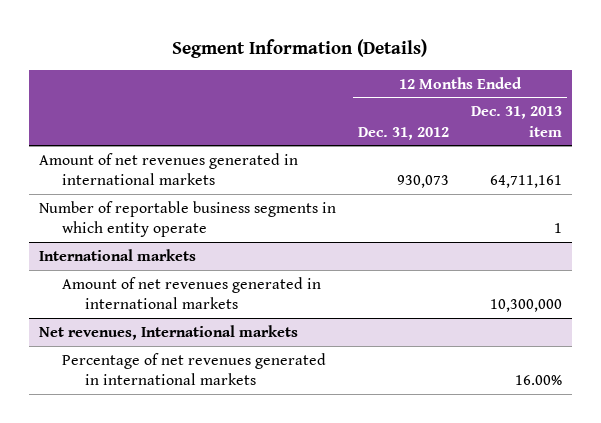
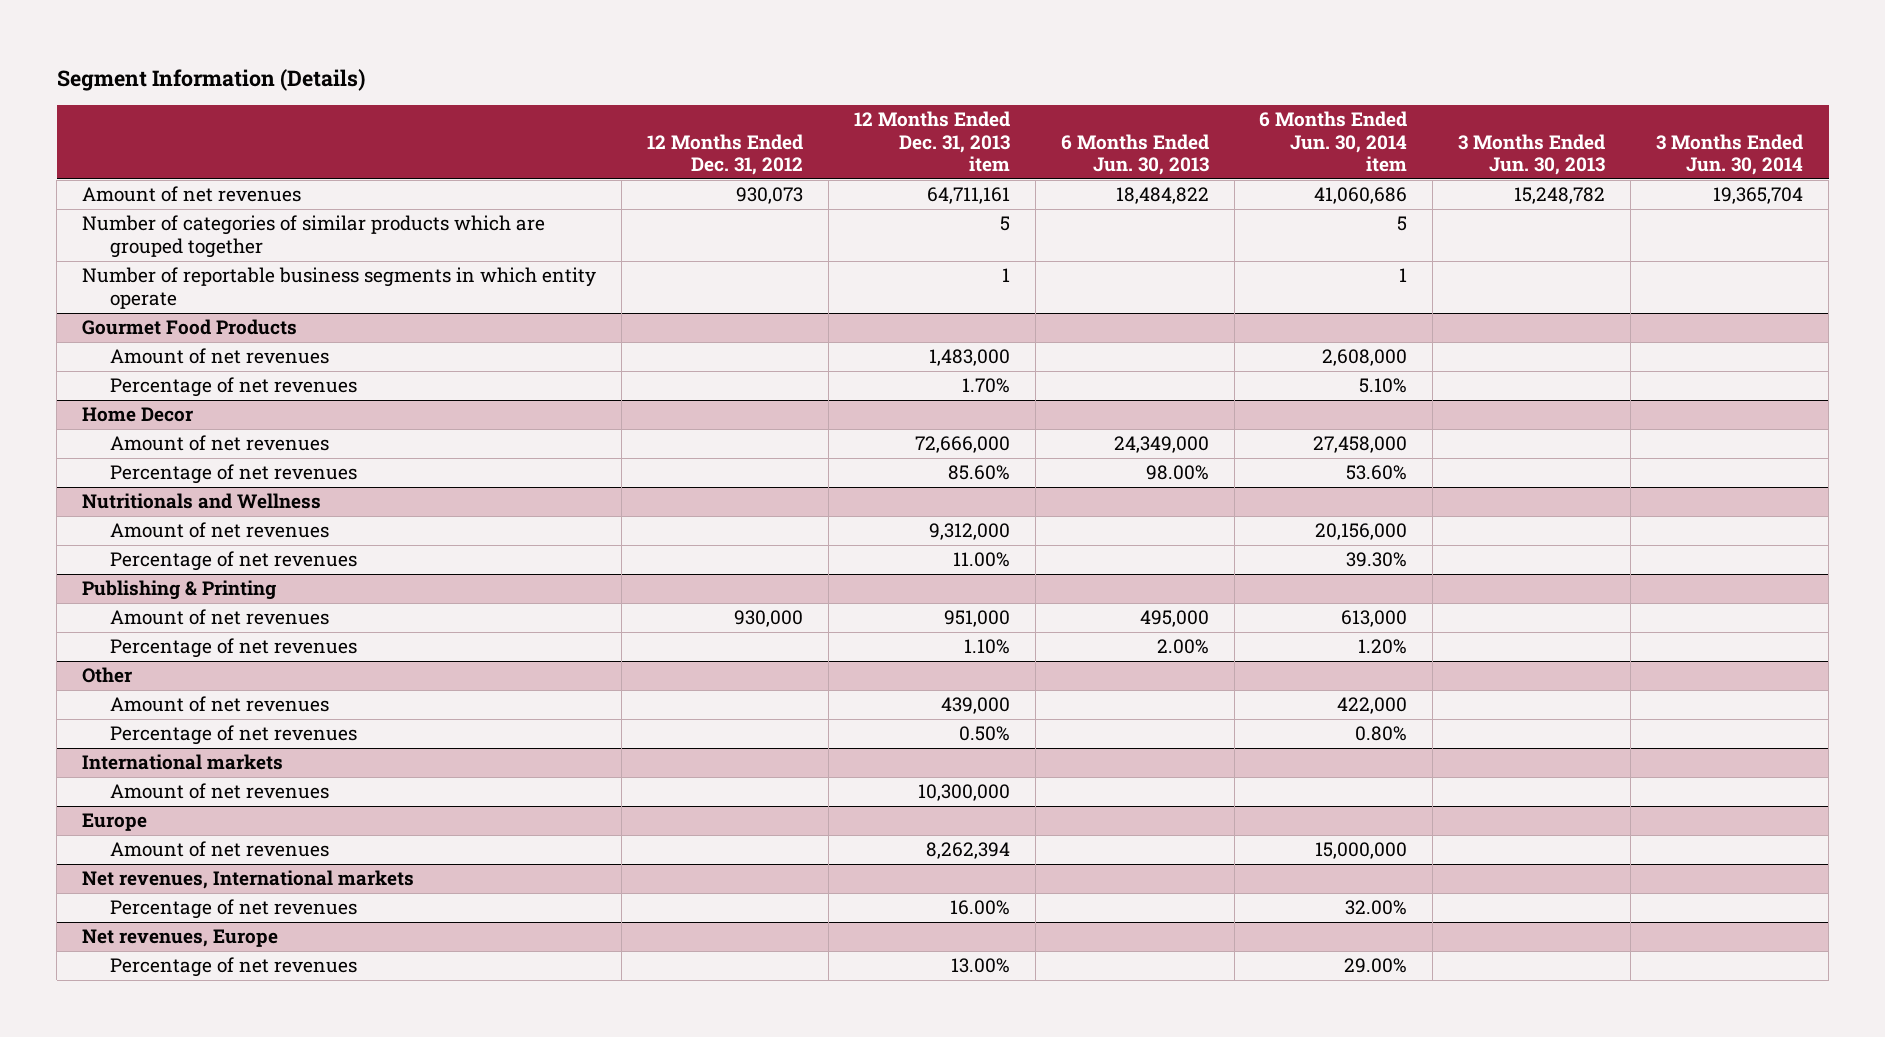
- | 12 Months Ended Dec. 31, 2012 | 12 Months Ended Dec. 31, 2013 item
+ | 12 Months Ended Dec. 31, 2012 | 12 Months Ended Dec. 31, 2013 item | 6 Months Ended Jun. 30, 2013 | 6 Months Ended Jun. 30, 2014 item | 3 Months Ended Jun. 30, 2013 | 3 Months Ended Jun. 30, 2014
- Amount of net revenues generated in international markets | 930,073 | 64,711,161
+ Amount of net revenues | 930,073 | 64,711,161 | 18,484,822 | 41,060,686 | 15,248,782 | 19,365,704
+ Number of categories of similar products which are grouped together | | 5 | | 5 | |
+ Gourmet Food Products
+ Amount of net revenues | | 1,483,000 | | 2,608,000 | |
+ Percentage of net revenues | | 1.70% | | 5.10% | |
+ Home Decor
+ Amount of net revenues | | 72,666,000 | 24,349,000 | 27,458,000 | |
+ Percentage of net revenues | | 85.60% | 98.00% | 53.60% | |
+ Nutritionals and Wellness
+ Amount of net revenues | | 9,312,000 | | 20,156,000 | |
+ Percentage of net revenues | | 11.00% | | 39.30% | |
+ Publishing & Printing
+ Amount of net revenues | 930,000 | 951,000 | 495,000 | 613,000 | |
+ Percentage of net revenues | | 1.10% | 2.00% | 1.20% | |
+ Other
+ Amount of net revenues | | 439,000 | | 422,000 | |
+ Percentage of net revenues | | 0.50% | | 0.80% | |
@ International markets
- Amount of net revenues generated in international markets | | 10,300,000
+ Amount of net revenues | | 10,300,000 | | | |
+ Europe
+ Amount of net revenues | | 8,262,394 | | 15,000,000 | |
@ Net revenues, International markets
- Percentage of net revenues generated in international markets | | 16.00%
+ Percentage of net revenues | | 16.00% | | 32.00% | |
+ Net revenues, Europe
+ Percentage of net revenues | | 13.00% | | 29.00% | |

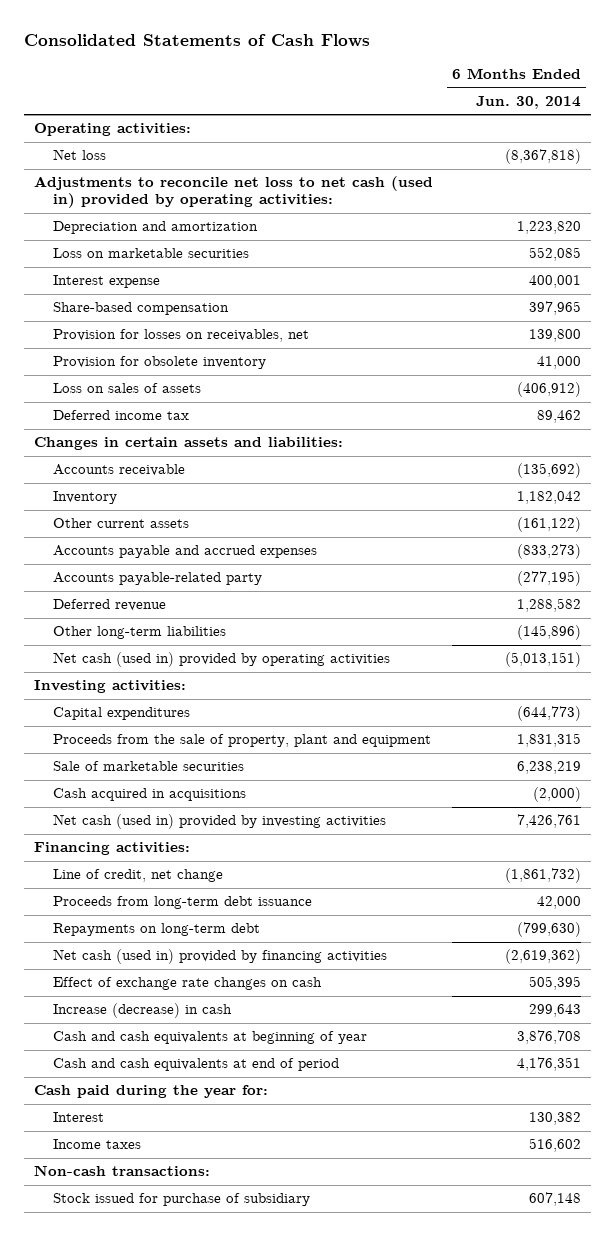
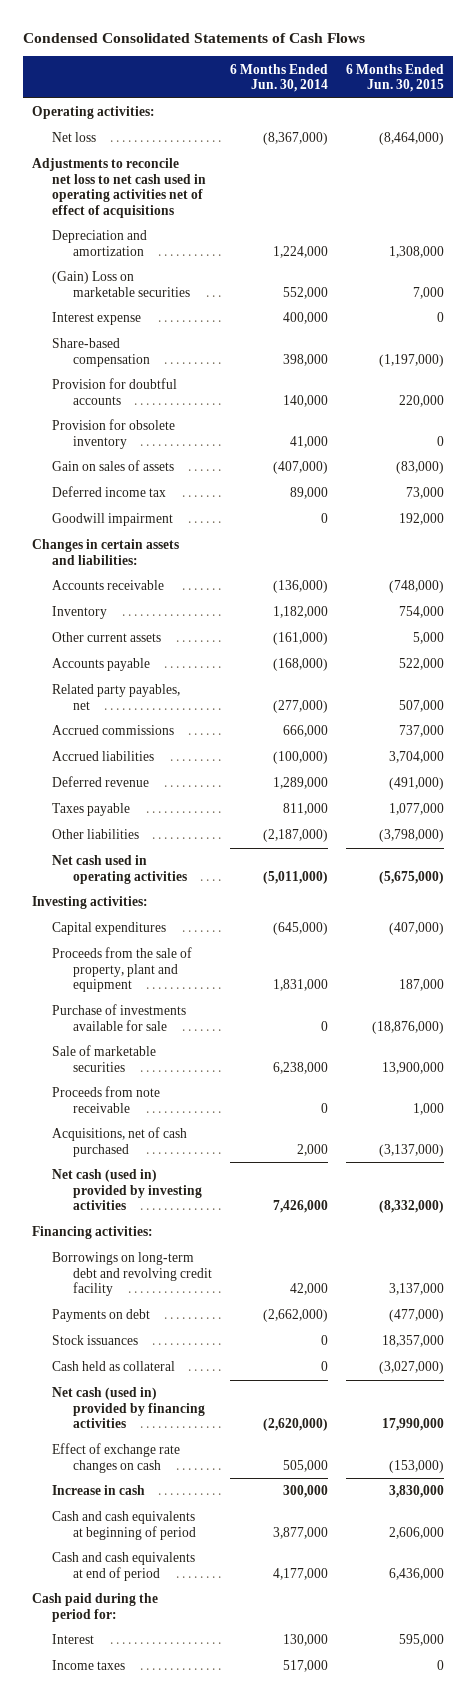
- Consolidated Statements of Cash Flows
+ Condensed Consolidated Statements of Cash Flows
- | 6 Months Ended Jun. 30, 2014
+ | 6 Months Ended Jun. 30, 2014 | 6 Months Ended Jun. 30, 2015
- Net loss | (8,367,818)
- Adjustments to reconcile net loss to net cash (used in) provided by operating activities:
- Depreciation and amortization | 1,223,820
- Loss on marketable securities | 552,085
- Interest expense | 400,001
- Share-based compensation | 397,965
- Provision for losses on receivables, net | 139,800
+ Net loss | (8,367,000) | (8,464,000)
+ Adjustments to reconcile net loss to net cash used in operating activities net of effect of acquisitions
+ Depreciation and amortization | 1,224,000 | 1,308,000
+ (Gain) Loss on marketable securities | 552,000 | 7,000
+ Interest expense | 400,000 | 0
+ Share-based compensation | 398,000 | (1,197,000)
+ Provision for doubtful accounts | 140,000 | 220,000
- Loss on sales of assets | (406,912)
- Deferred income tax | 89,462
+ Gain on sales of assets | (407,000) | (83,000)
+ Deferred income tax | 89,000 | 73,000
+ Goodwill impairment | 0 | 192,000
- Accounts receivable | (135,692)
- Inventory | 1,182,042
- Other current assets | (161,122)
- Accounts payable and accrued expenses | (833,273)
- Accounts payable-related party | (277,195)
- Deferred revenue | 1,288,582
- Other long-term liabilities | (145,896)
- Net cash (used in) provided by operating activities | (5,013,151)
+ Accounts receivable | (136,000) | (748,000)
+ Inventory | 1,182,000 | 754,000
+ Other current assets | (161,000) | 5,000
+ Accounts payable | (168,000) | 522,000
+ Related party payables, net | (277,000) | 507,000
+ Accrued commissions | 666,000 | 737,000
+ Accrued liabilities | (100,000) | 3,704,000
+ Deferred revenue | 1,289,000 | (491,000)
+ Taxes payable | 811,000 | 1,077,000
+ Other liabilities | (2,187,000) | (3,798,000)
+ Net cash used in operating activities | (5,011,000) | (5,675,000)
- Capital expenditures | (644,773)
- Proceeds from the sale of property, plant and equipment | 1,831,315
- Sale of marketable securities | 6,238,219
- Cash acquired in acquisitions | (2,000)
- Net cash (used in) provided by investing activities | 7,426,761
+ Capital expenditures | (645,000) | (407,000)
+ Proceeds from the sale of property, plant and equipment | 1,831,000 | 187,000
+ Purchase of investments available for sale | 0 | (18,876,000)
+ Sale of marketable securities | 6,238,000 | 13,900,000
+ Proceeds from note receivable | 0 | 1,000
+ Acquisitions, net of cash purchased | 2,000 | (3,137,000)
+ Net cash (used in) provided by investing activities | 7,426,000 | (8,332,000)
- Line of credit, net change | (1,861,732)
- Proceeds from long-term debt issuance | 42,000
- Repayments on long-term debt | (799,630)
- Net cash (used in) provided by financing activities | (2,619,362)
- Effect of exchange rate changes on cash | 505,395
- Increase (decrease) in cash | 299,643
- Cash and cash equivalents at beginning of year | 3,876,708
- Cash and cash equivalents at end of period | 4,176,351
- Cash paid during the year for:
- Interest | 130,382
- Income taxes | 516,602
- Non-cash transactions:
- Stock issued for purchase of subsidiary | 607,148
+ Borrowings on long-term debt and revolving credit facility | 42,000 | 3,137,000
+ Payments on debt | (2,662,000) | (477,000)
+ Stock issuances | 0 | 18,357,000
+ Cash held as collateral | 0 | (3,027,000)
+ Net cash (used in) provided by financing activities | (2,620,000) | 17,990,000
+ Effect of exchange rate changes on cash | 505,000 | (153,000)
+ Increase in cash | 300,000 | 3,830,000
+ Cash and cash equivalents at beginning of period | 3,877,000 | 2,606,000
+ Cash and cash equivalents at end of period | 4,177,000 | 6,436,000
+ Cash paid during the period for:
+ Interest | 130,000 | 595,000
+ Income taxes | 517,000 | 0

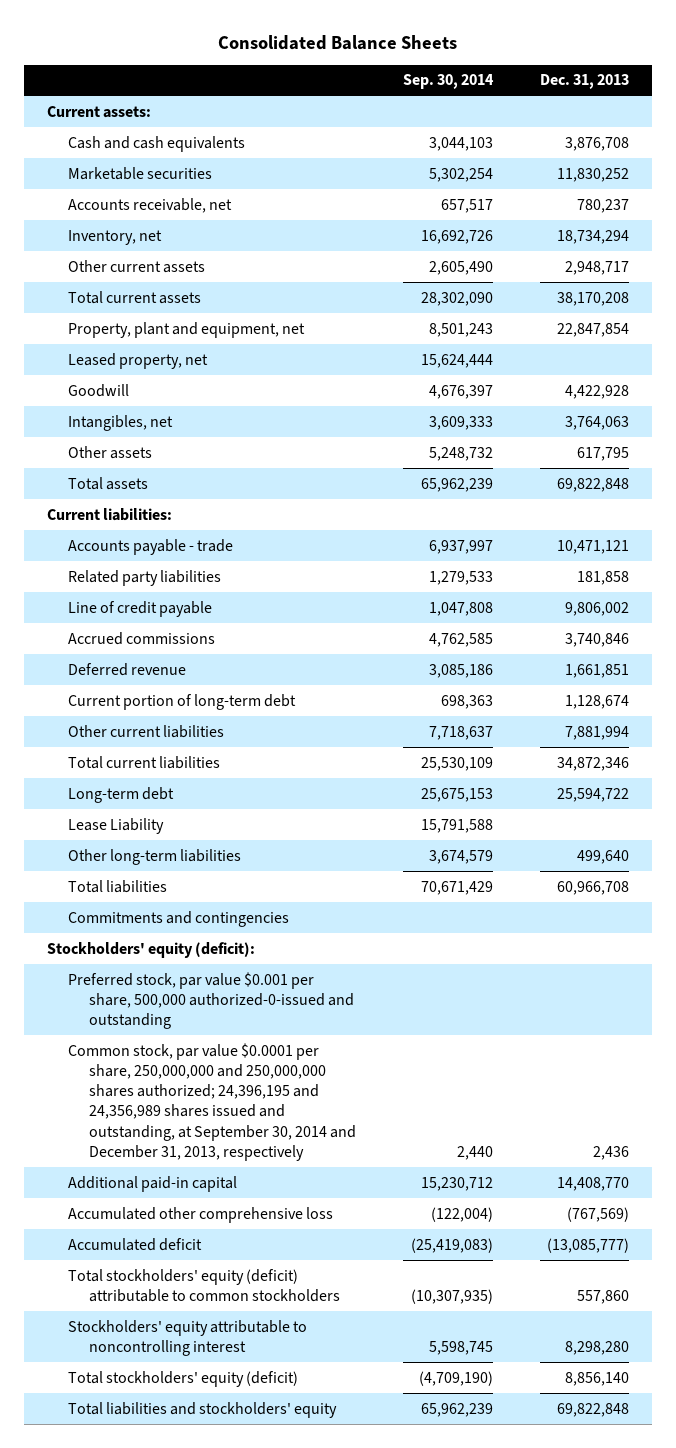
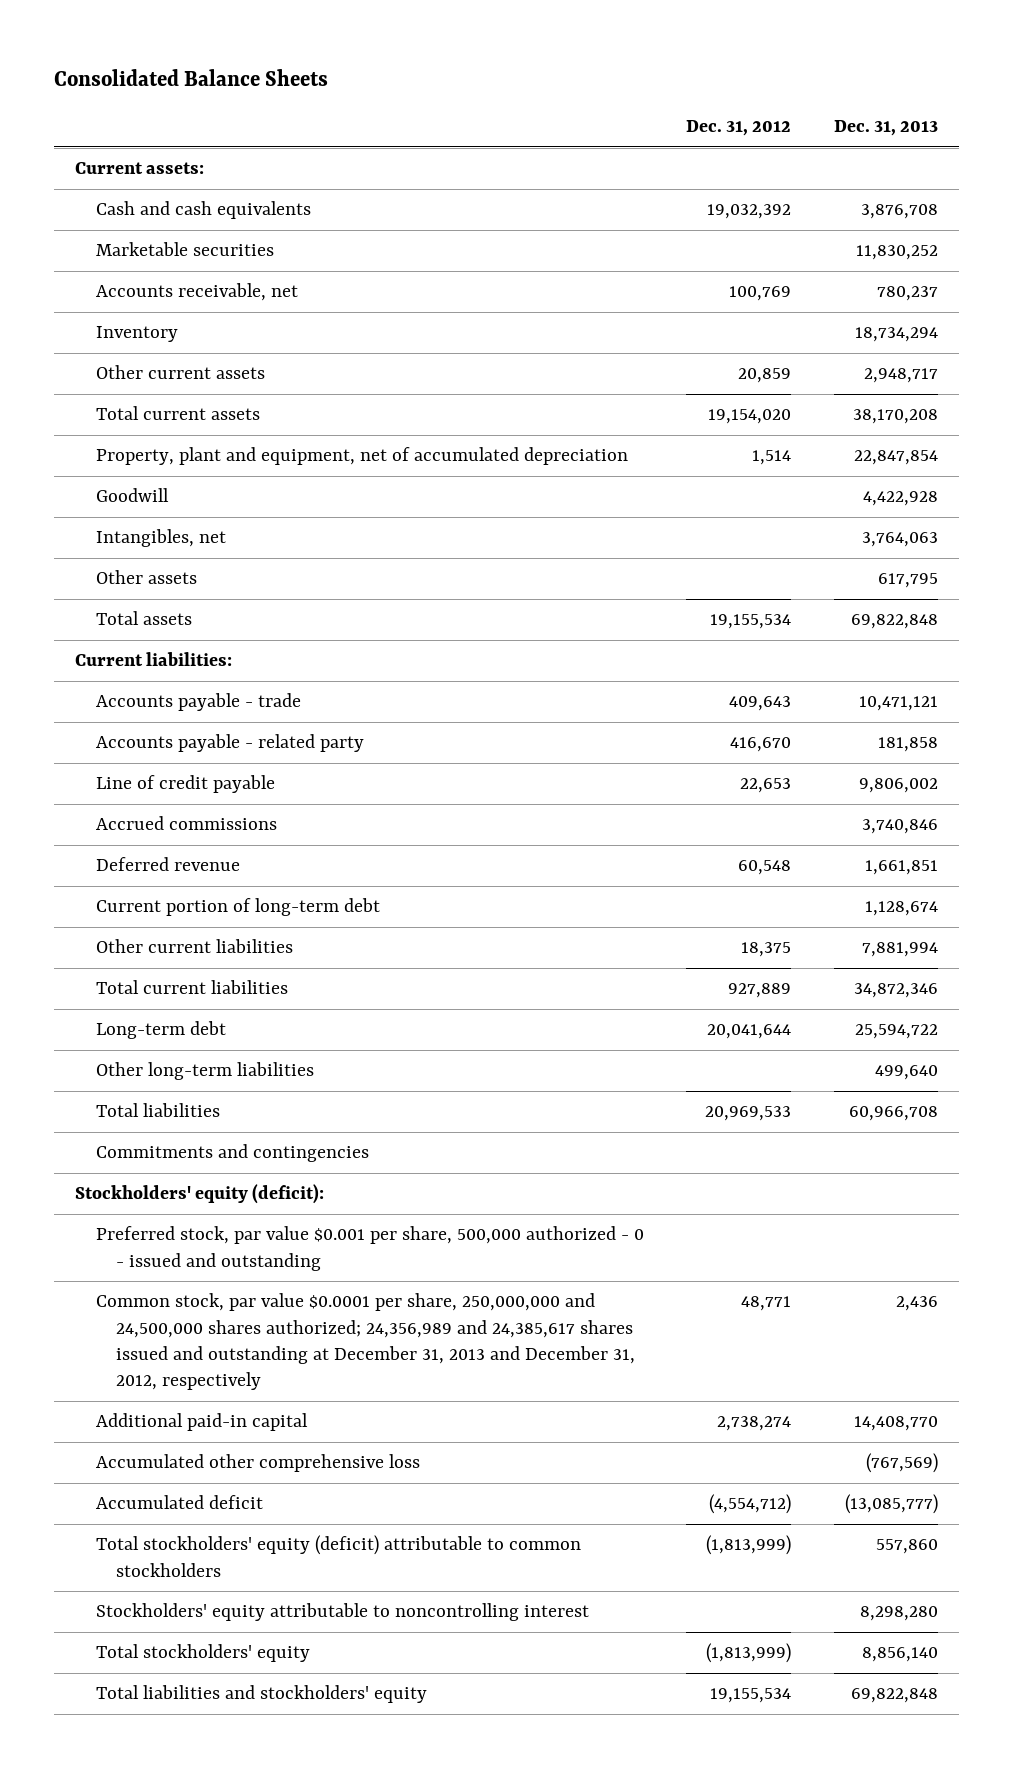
- | Sep. 30, 2014 | Dec. 31, 2013
+ | Dec. 31, 2012 | Dec. 31, 2013
- Inventory, net | 16,692,726 | 18,734,294
+ Inventory | | 18,734,294
- Property, plant and equipment, net | 8,501,243 | 22,847,854
- Leased property, net | 15,624,444 |
+ Property, plant and equipment, net of accumulated depreciation | 1,514 | 22,847,854
- Related party liabilities | 1,279,533 | 181,858
+ Accounts payable - related party | 416,670 | 181,858
- Lease Liability | 15,791,588 |
- Preferred stock, par value $0.001 per share, 500,000 authorized-0-issued and outstanding
- Common stock, par value $0.0001 per share, 250,000,000 and 250,000,000 shares authorized; 24,396,195 and 24,356,989 shares issued and outstanding, at September 30, 2014 and December 31, 2013, respectively | 2,440 | 2,436
+ Preferred stock, par value $0.001 per share, 500,000 authorized - 0 - issued and outstanding
+ Common stock, par value $0.0001 per share, 250,000,000 and 24,500,000 shares authorized; 24,356,989 and 24,385,617 shares issued and outstanding at December 31, 2013 and December 31, 2012, respectively | 48,771 | 2,436
- Total stockholders' equity (deficit) | (4,709,190) | 8,856,140
+ Total stockholders' equity | (1,813,999) | 8,856,140

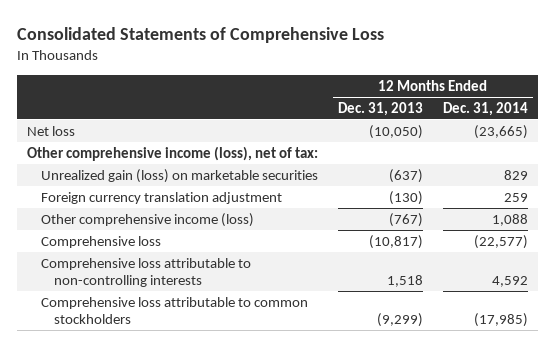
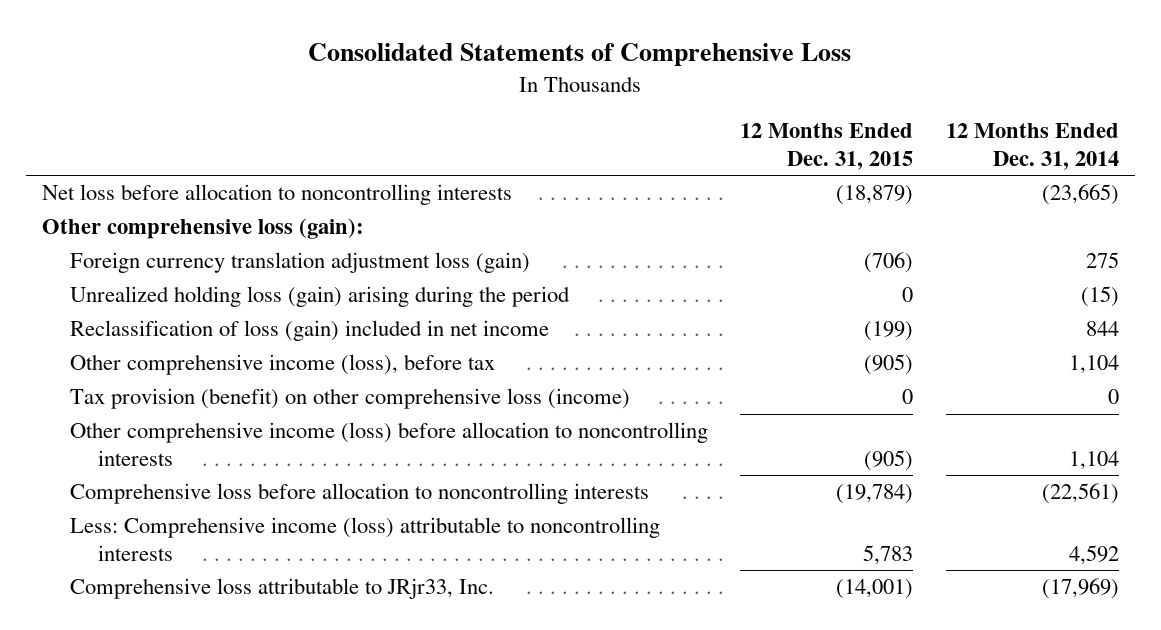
- | 12 Months Ended Dec. 31, 2013 | 12 Months Ended Dec. 31, 2014
+ | 12 Months Ended Dec. 31, 2015 | 12 Months Ended Dec. 31, 2014
- Net loss | (10,050) | (23,665)
- Other comprehensive income (loss), net of tax:
- Unrealized gain (loss) on marketable securities | (637) | 829
- Foreign currency translation adjustment | (130) | 259
- Other comprehensive income (loss) | (767) | 1,088
- Comprehensive loss | (10,817) | (22,577)
- Comprehensive loss attributable to non-controlling interests | 1,518 | 4,592
- Comprehensive loss attributable to common stockholders | (9,299) | (17,985)
+ Net loss before allocation to noncontrolling interests | (18,879) | (23,665)
+ Other comprehensive loss (gain):
+ Foreign currency translation adjustment loss (gain) | (706) | 275
+ Unrealized holding loss (gain) arising during the period | 0 | (15)
+ Reclassification of loss (gain) included in net income | (199) | 844
+ Other comprehensive income (loss), before tax | (905) | 1,104
+ Tax provision (benefit) on other comprehensive loss (income) | 0 | 0
+ Other comprehensive income (loss) before allocation to noncontrolling interests | (905) | 1,104
+ Comprehensive loss before allocation to noncontrolling interests | (19,784) | (22,561)
+ Less: Comprehensive income (loss) attributable to noncontrolling interests | 5,783 | 4,592
+ Comprehensive loss attributable to JRjr33, Inc. | (14,001) | (17,969)

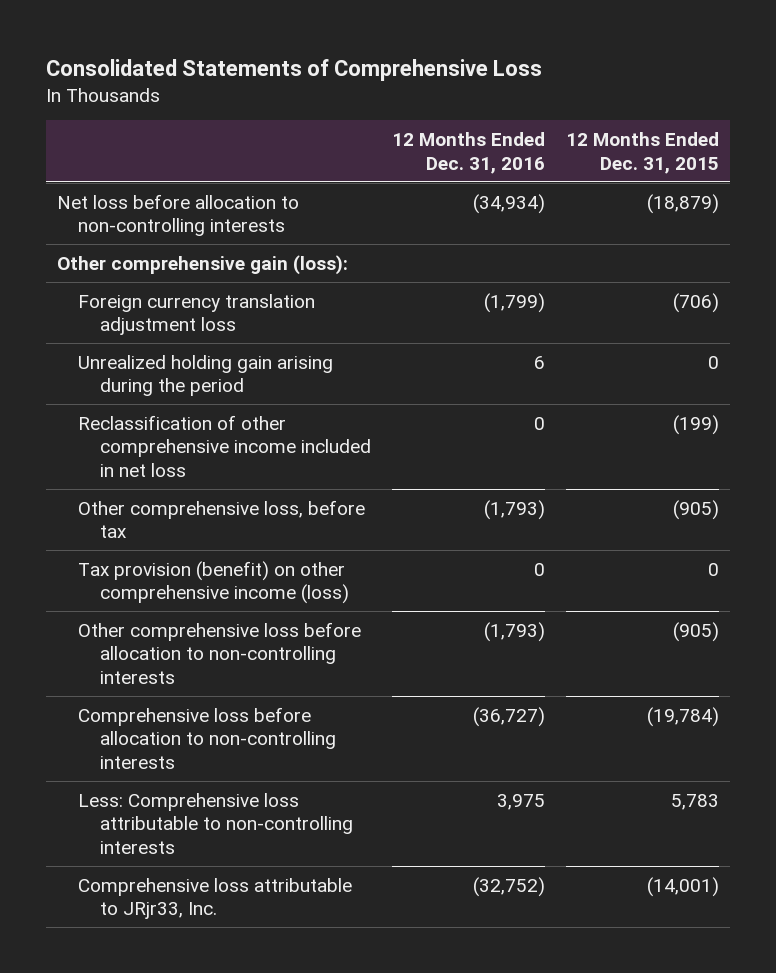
- | 12 Months Ended Dec. 31, 2015 | 12 Months Ended Dec. 31, 2014
+ | 12 Months Ended Dec. 31, 2016 | 12 Months Ended Dec. 31, 2015
- Net loss before allocation to noncontrolling interests | (18,879) | (23,665)
- Other comprehensive loss (gain):
- Foreign currency translation adjustment loss (gain) | (706) | 275
- Unrealized holding loss (gain) arising during the period | 0 | (15)
- Reclassification of loss (gain) included in net income | (199) | 844
- Other comprehensive income (loss), before tax | (905) | 1,104
- Tax provision (benefit) on other comprehensive loss (income) | 0 | 0
- Other comprehensive income (loss) before allocation to noncontrolling interests | (905) | 1,104
- Comprehensive loss before allocation to noncontrolling interests | (19,784) | (22,561)
- Less: Comprehensive income (loss) attributable to noncontrolling interests | 5,783 | 4,592
+ Net loss before allocation to non-controlling interests | (34,934) | (18,879)
+ Other comprehensive gain (loss):
+ Foreign currency translation adjustment loss | (1,799) | (706)
+ Unrealized holding gain arising during the period | 6 | 0
+ Reclassification of other comprehensive income included in net loss | 0 | (199)
+ Other comprehensive loss, before tax | (1,793) | (905)
+ Tax provision (benefit) on other comprehensive income (loss) | 0 | 0
+ Other comprehensive loss before allocation to non-controlling interests | (1,793) | (905)
+ Comprehensive loss before allocation to non-controlling interests | (36,727) | (19,784)
+ Less: Comprehensive loss attributable to non-controlling interests | 3,975 | 5,783

